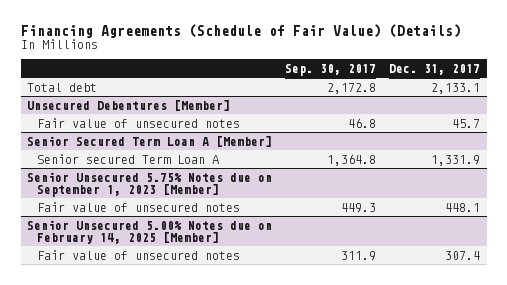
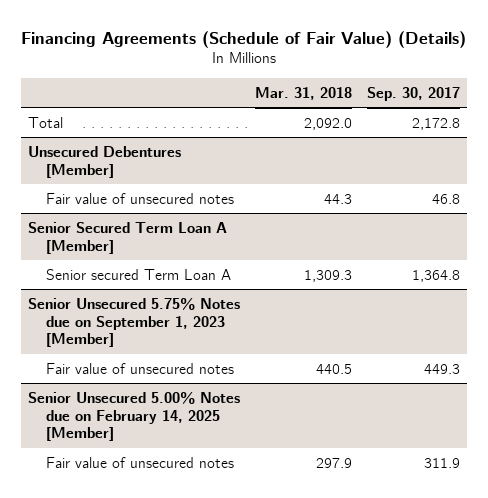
- | Sep. 30, 2017 | Dec. 31, 2017
+ | Mar. 31, 2018 | Sep. 30, 2017
- Total debt | 2,172.8 | 2,133.1
+ Total | 2,092.0 | 2,172.8

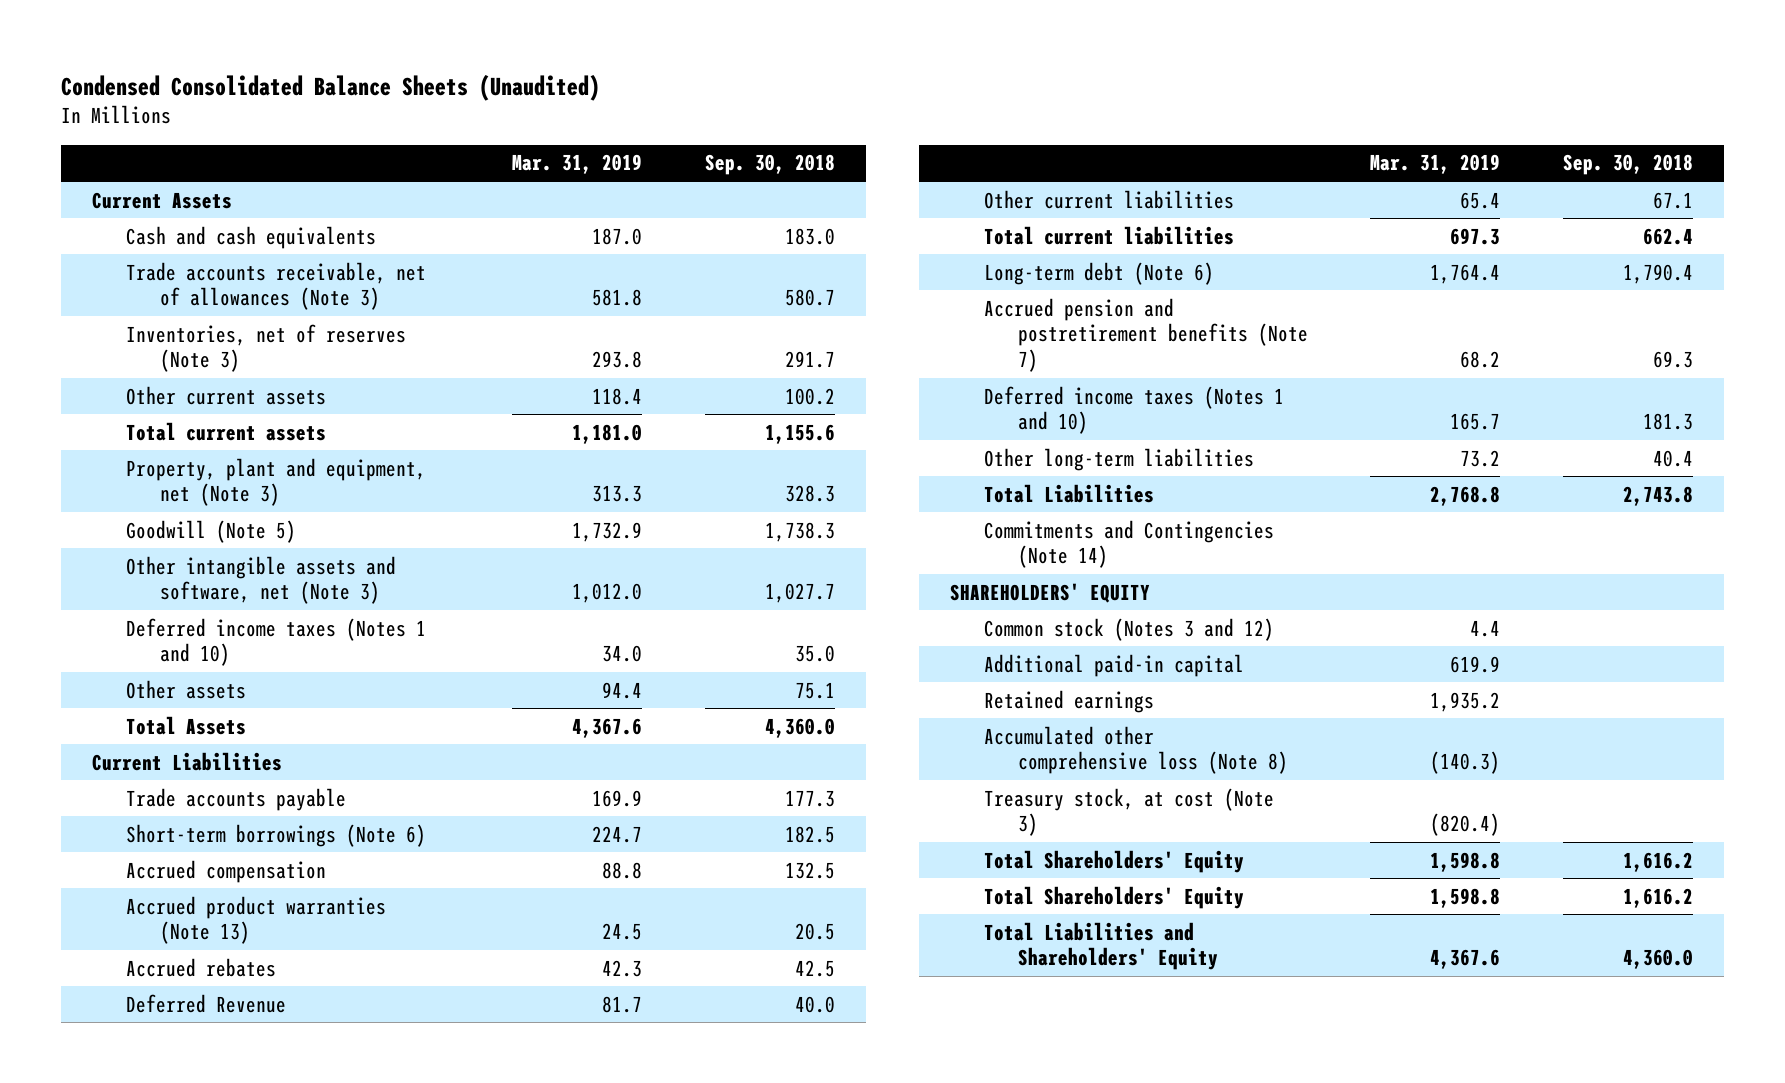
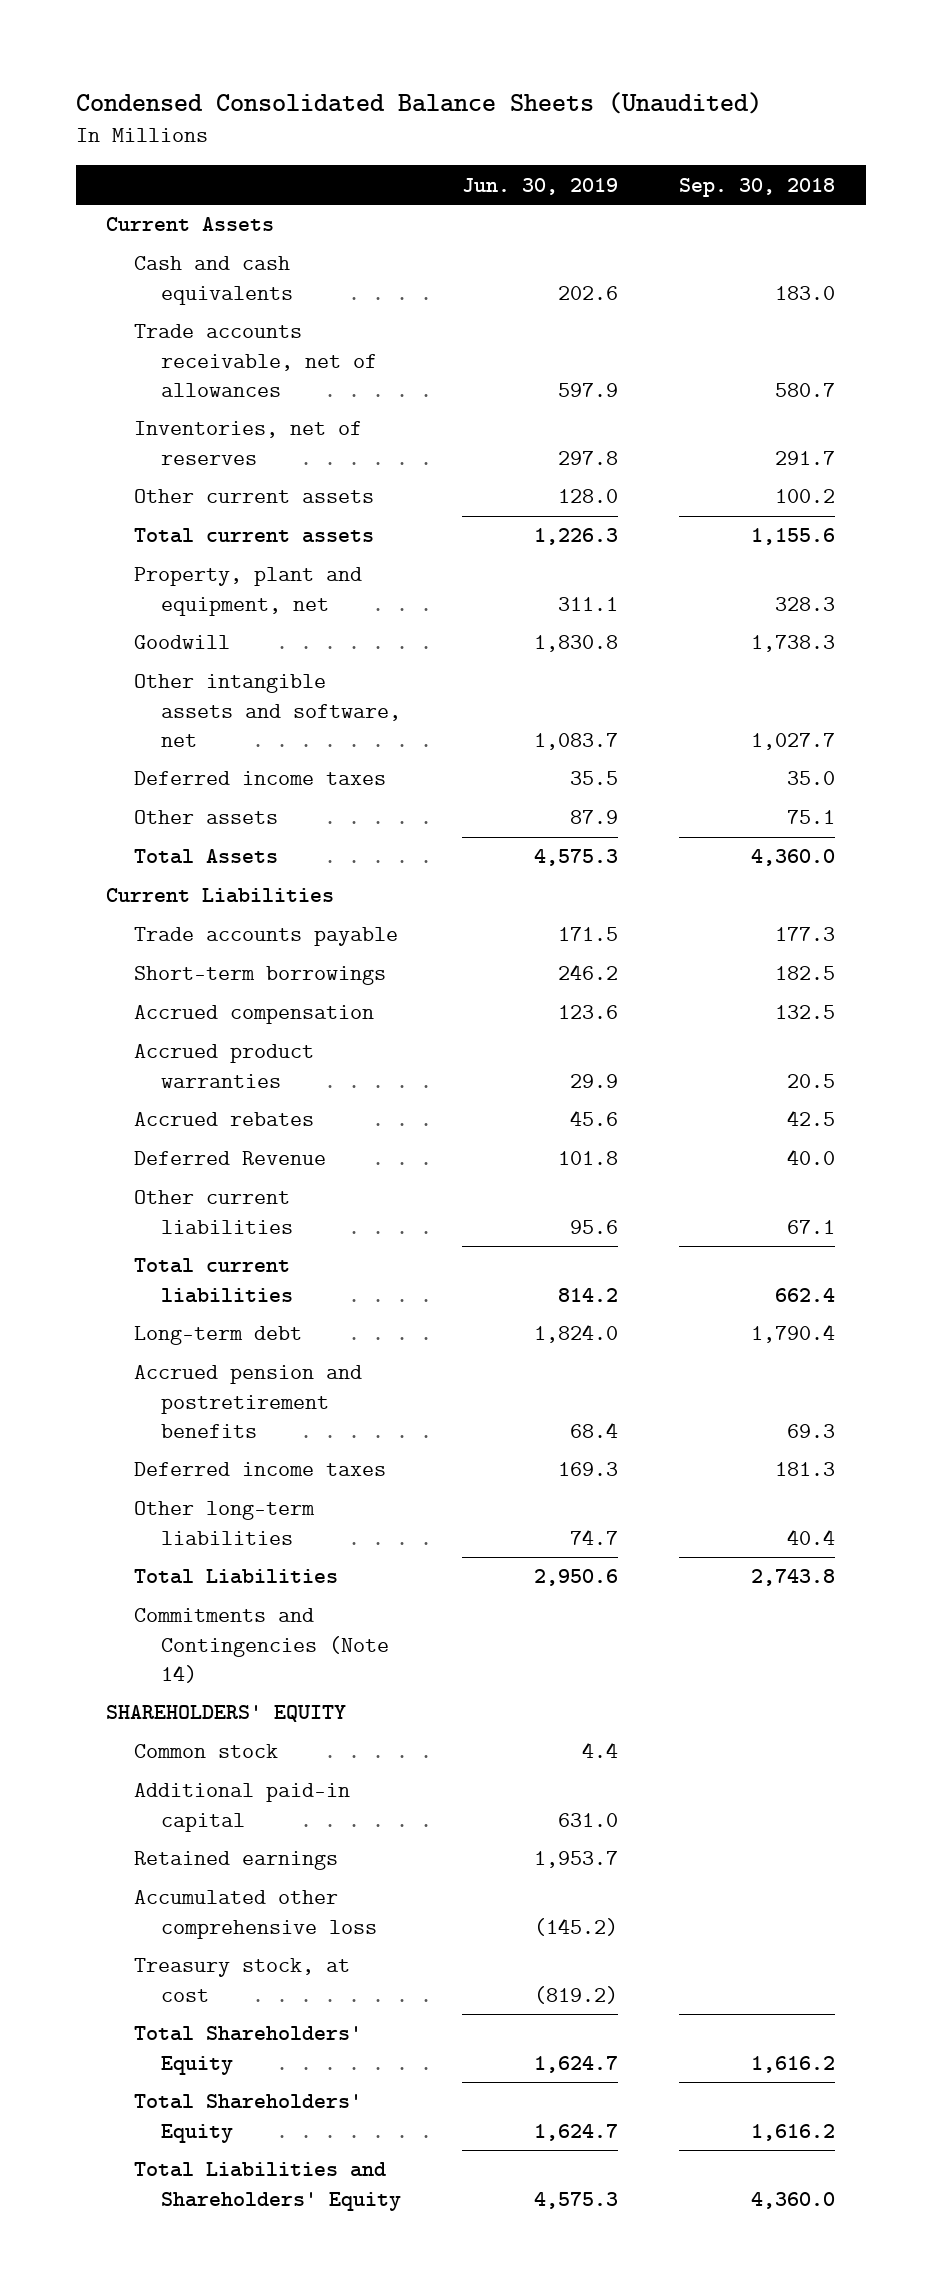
- | Mar. 31, 2019 | Sep. 30, 2018
+ | Jun. 30, 2019 | Sep. 30, 2018
- Trade accounts receivable, net of allowances (Note 3) | 581.8 | 580.7
- Inventories, net of reserves (Note 3) | 293.8 | 291.7
+ Trade accounts receivable, net of allowances | 597.9 | 580.7
+ Inventories, net of reserves | 297.8 | 291.7
- Property, plant and equipment, net (Note 3) | 313.3 | 328.3
- Goodwill (Note 5) | 1,732.9 | 1,738.3
- Other intangible assets and software, net (Note 3) | 1,012.0 | 1,027.7
- Deferred income taxes (Notes 1 and 10) | 34.0 | 35.0
+ Property, plant and equipment, net | 311.1 | 328.3
+ Goodwill | 1,830.8 | 1,738.3
+ Other intangible assets and software, net | 1,083.7 | 1,027.7
+ Deferred income taxes | 35.5 | 35.0
- Short-term borrowings (Note 6) | 224.7 | 182.5
+ Short-term borrowings | 246.2 | 182.5
- Accrued product warranties (Note 13) | 24.5 | 20.5
+ Accrued product warranties | 29.9 | 20.5
- Long-term debt (Note 6) | 1,764.4 | 1,790.4
- Accrued pension and postretirement benefits (Note 7) | 68.2 | 69.3
- Deferred income taxes (Notes 1 and 10) | 165.7 | 181.3
+ Long-term debt | 1,824.0 | 1,790.4
+ Accrued pension and postretirement benefits | 68.4 | 69.3
+ Deferred income taxes | 169.3 | 181.3
- Common stock (Notes 3 and 12) | 4.4 |
+ Common stock | 4.4 |
- Accumulated other comprehensive loss (Note 8) | (140.3) |
- Treasury stock, at cost (Note 3) | (820.4) |
+ Accumulated other comprehensive loss | (145.2) |
+ Treasury stock, at cost | (819.2) |

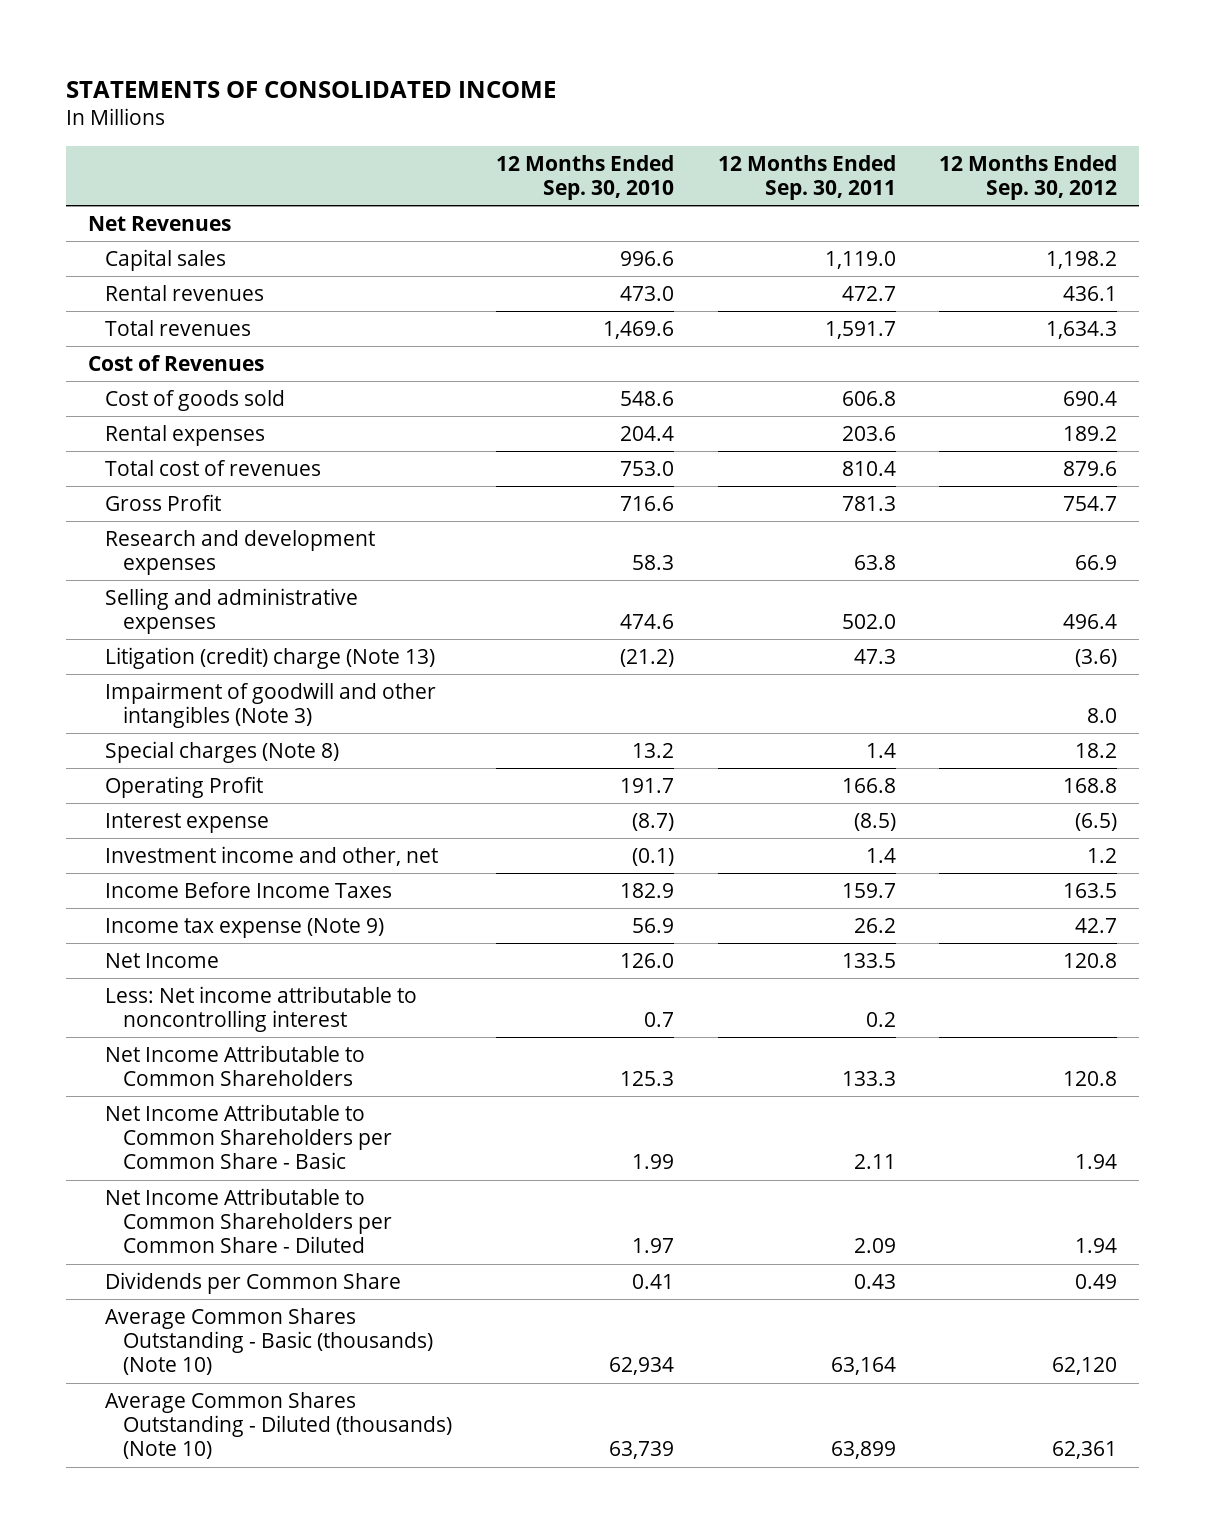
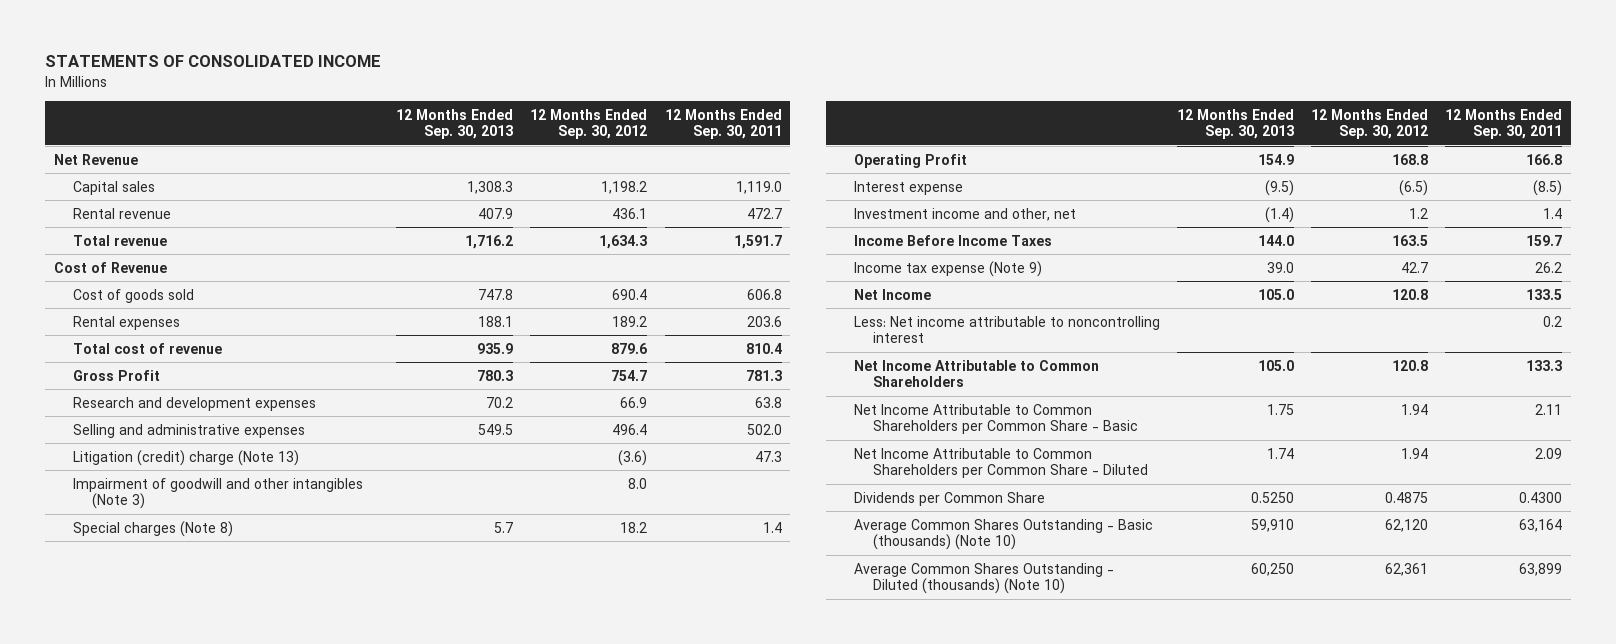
- | 12 Months Ended Sep. 30, 2010 | 12 Months Ended Sep. 30, 2011 | 12 Months Ended Sep. 30, 2012
+ | 12 Months Ended Sep. 30, 2013 | 12 Months Ended Sep. 30, 2012 | 12 Months Ended Sep. 30, 2011
- Net Revenues
+ Net Revenue
- Rental revenues | 473.0 | 472.7 | 436.1
- Total revenues | 1,469.6 | 1,591.7 | 1,634.3
- Cost of Revenues
+ Rental revenue | 407.9 | 436.1 | 472.7
+ Total revenue | 1,716.2 | 1,634.3 | 1,591.7
+ Cost of Revenue
- Total cost of revenues | 753.0 | 810.4 | 879.6
+ Total cost of revenue | 935.9 | 879.6 | 810.4
- Dividends per Common Share | 0.41 | 0.43 | 0.49
+ Dividends per Common Share | 0.5250 | 0.4875 | 0.4300

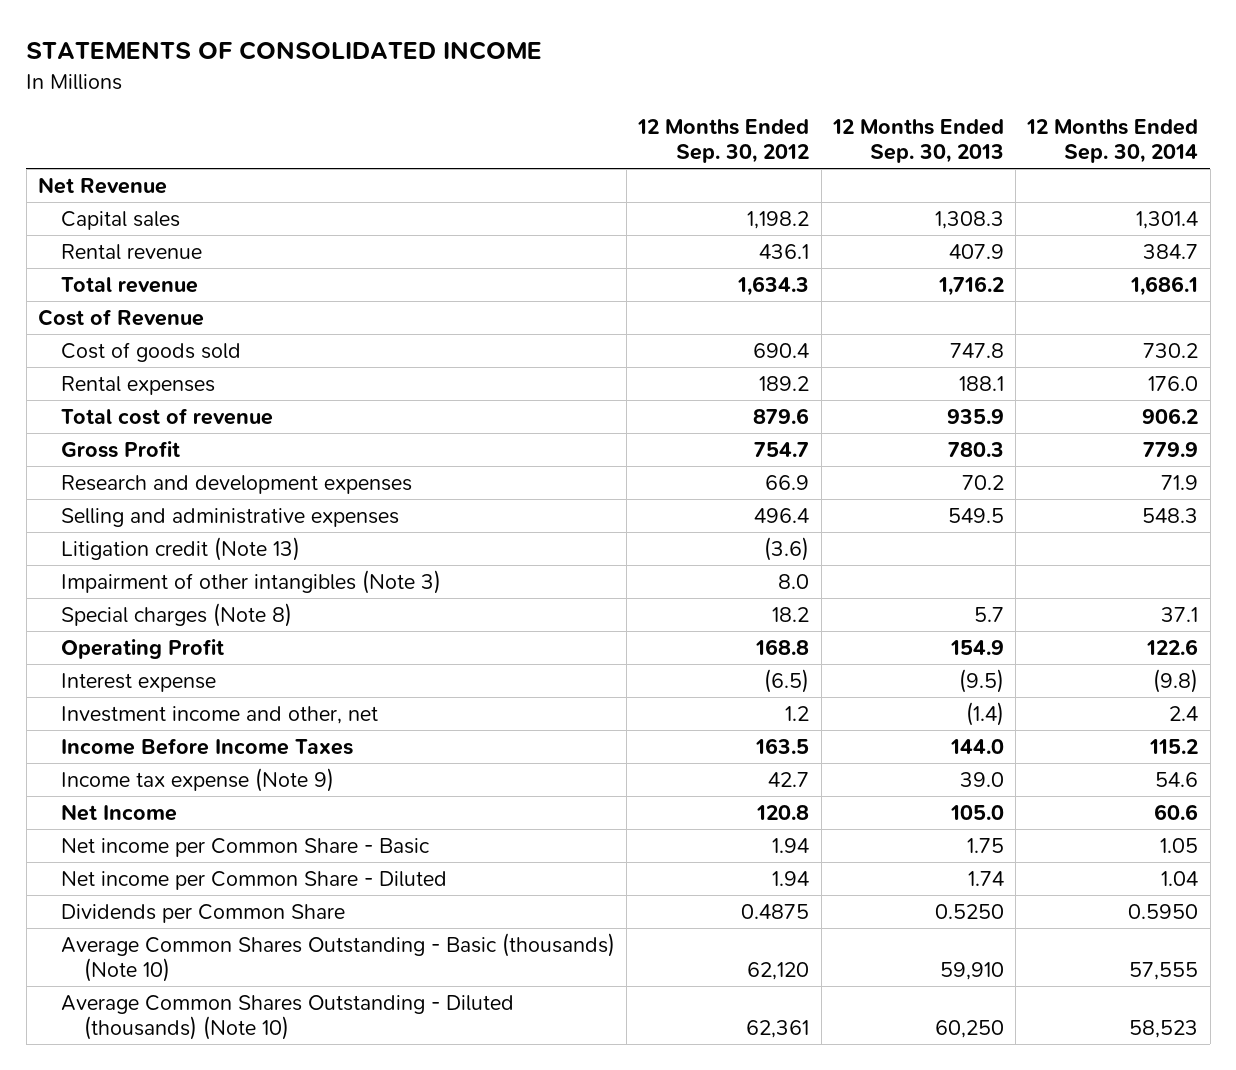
- | 12 Months Ended Sep. 30, 2013 | 12 Months Ended Sep. 30, 2012 | 12 Months Ended Sep. 30, 2011
+ | 12 Months Ended Sep. 30, 2012 | 12 Months Ended Sep. 30, 2013 | 12 Months Ended Sep. 30, 2014
- Litigation (credit) charge (Note 13) | | (3.6) | 47.3
- Impairment of goodwill and other intangibles (Note 3) | | 8.0 |
+ Litigation credit (Note 13) | (3.6) | |
+ Impairment of other intangibles (Note 3) | 8.0 | |
- Less: Net income attributable to noncontrolling interest | | | 0.2
- Net Income Attributable to Common Shareholders | 105.0 | 120.8 | 133.3
- Net Income Attributable to Common Shareholders per Common Share - Basic | 1.75 | 1.94 | 2.11
- Net Income Attributable to Common Shareholders per Common Share - Diluted | 1.74 | 1.94 | 2.09
+ Net income per Common Share - Basic | 1.94 | 1.75 | 1.05
+ Net income per Common Share - Diluted | 1.94 | 1.74 | 1.04

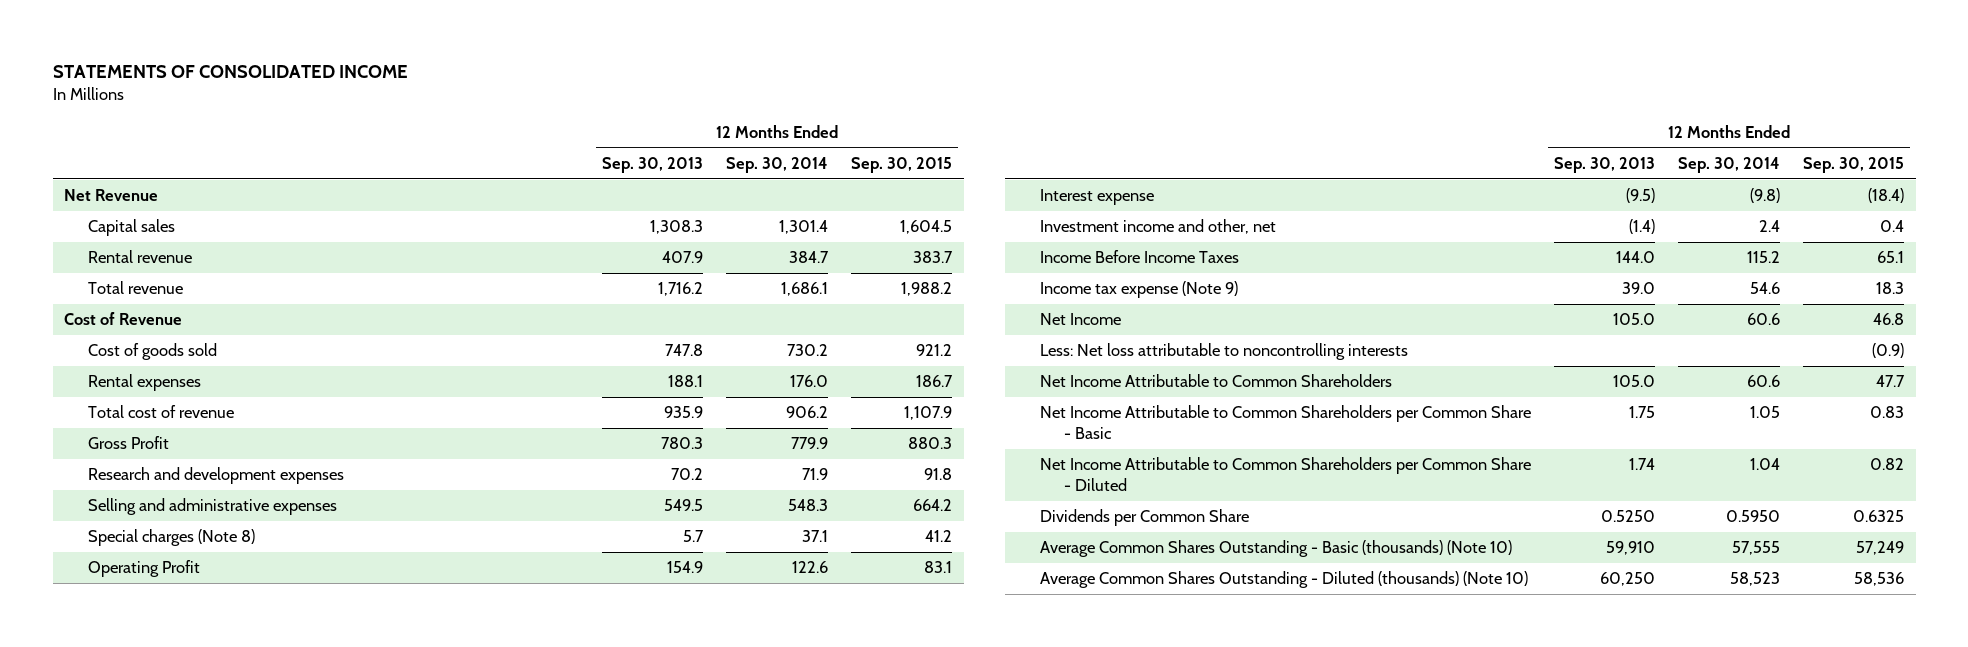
- | 12 Months Ended Sep. 30, 2012 | 12 Months Ended Sep. 30, 2013 | 12 Months Ended Sep. 30, 2014
+ | 12 Months Ended Sep. 30, 2013 | 12 Months Ended Sep. 30, 2014 | 12 Months Ended Sep. 30, 2015
- Litigation credit (Note 13) | (3.6) | |
- Impairment of other intangibles (Note 3) | 8.0 | |
- Net income per Common Share - Basic | 1.94 | 1.75 | 1.05
- Net income per Common Share - Diluted | 1.94 | 1.74 | 1.04
+ Less: Net loss attributable to noncontrolling interests | | | (0.9)
+ Net Income Attributable to Common Shareholders | 105.0 | 60.6 | 47.7
+ Net Income Attributable to Common Shareholders per Common Share - Basic | 1.75 | 1.05 | 0.83
+ Net Income Attributable to Common Shareholders per Common Share - Diluted | 1.74 | 1.04 | 0.82

